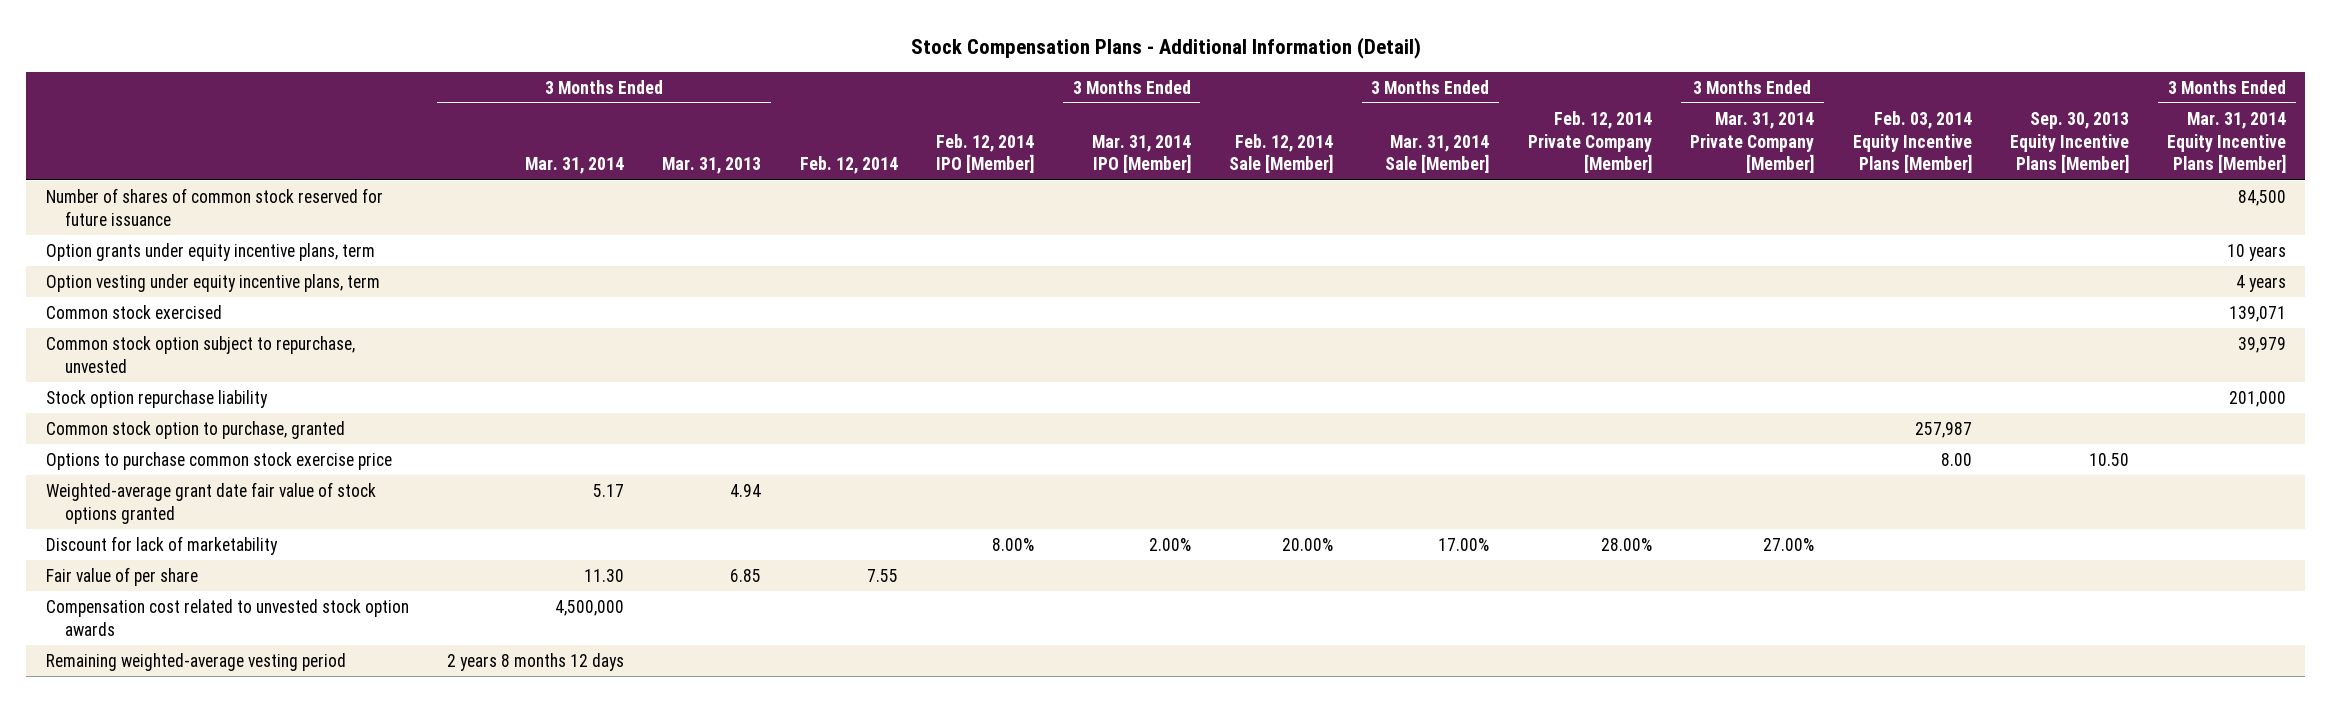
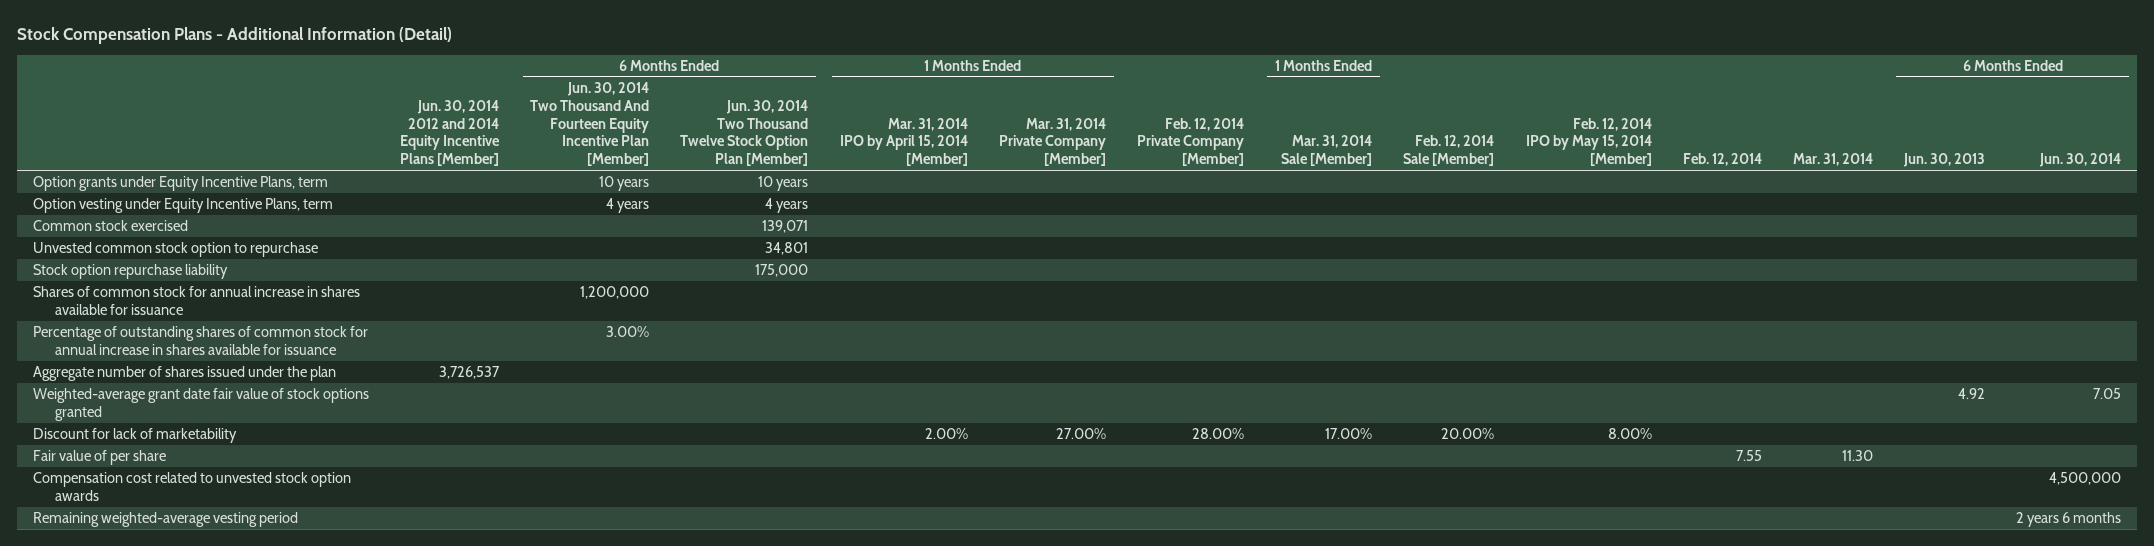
- | 3 Months Ended Mar. 31, 2014 | 3 Months Ended Mar. 31, 2013 | Feb. 12, 2014 | Feb. 12, 2014 IPO [Member] | 3 Months Ended Mar. 31, 2014 IPO [Member] | Feb. 12, 2014 Sale [Member] | 3 Months Ended Mar. 31, 2014 Sale [Member] | Feb. 12, 2014 Private Company [Member] | 3 Months Ended Mar. 31, 2014 Private Company [Member] | Feb. 03, 2014 Equity Incentive Plans [Member] | Sep. 30, 2013 Equity Incentive Plans [Member] | 3 Months Ended Mar. 31, 2014 Equity Incentive Plans [Member]
+ | Jun. 30, 2014 2012 and 2014 Equity Incentive Plans [Member] | 6 Months Ended Jun. 30, 2014 Two Thousand And Fourteen Equity Incentive Plan [Member] | 6 Months Ended Jun. 30, 2014 Two Thousand Twelve Stock Option Plan [Member] | 1 Months Ended Mar. 31, 2014 IPO by April 15, 2014 [Member] | 1 Months Ended Mar. 31, 2014 Private Company [Member] | Feb. 12, 2014 Private Company [Member] | 1 Months Ended Mar. 31, 2014 Sale [Member] | Feb. 12, 2014 Sale [Member] | Feb. 12, 2014 IPO by May 15, 2014 [Member] | Feb. 12, 2014 | Mar. 31, 2014 | 6 Months Ended Jun. 30, 2013 | 6 Months Ended Jun. 30, 2014
- Number of shares of common stock reserved for future issuance | | | | | | | | | | | | 84,500
- Option grants under equity incentive plans, term | | | | | | | | | | | | 10 years
- Option vesting under equity incentive plans, term | | | | | | | | | | | | 4 years
+ Option grants under Equity Incentive Plans, term | | 10 years | 10 years | | | | | | | | | |
+ Option vesting under Equity Incentive Plans, term | | 4 years | 4 years | | | | | | | | | |
- Common stock option subject to repurchase, unvested | | | | | | | | | | | | 39,979
+ Unvested common stock option to repurchase | | | 34,801 | | | | | | | | | |
- Common stock option to purchase, granted | | | | | | | | | | 257,987 | |
- Options to purchase common stock exercise price | | | | | | | | | | 8.00 | 10.50 |
+ Shares of common stock for annual increase in shares available for issuance | | 1,200,000 | | | | | | | | | | |
+ Percentage of outstanding shares of common stock for annual increase in shares available for issuance | | 3.00% | | | | | | | | | | |
+ Aggregate number of shares issued under the plan | 3,726,537 | | | | | | | | | | | |

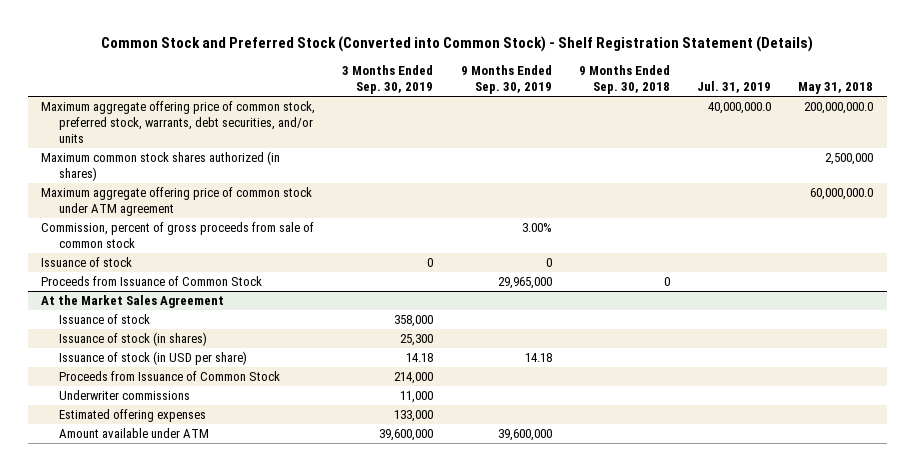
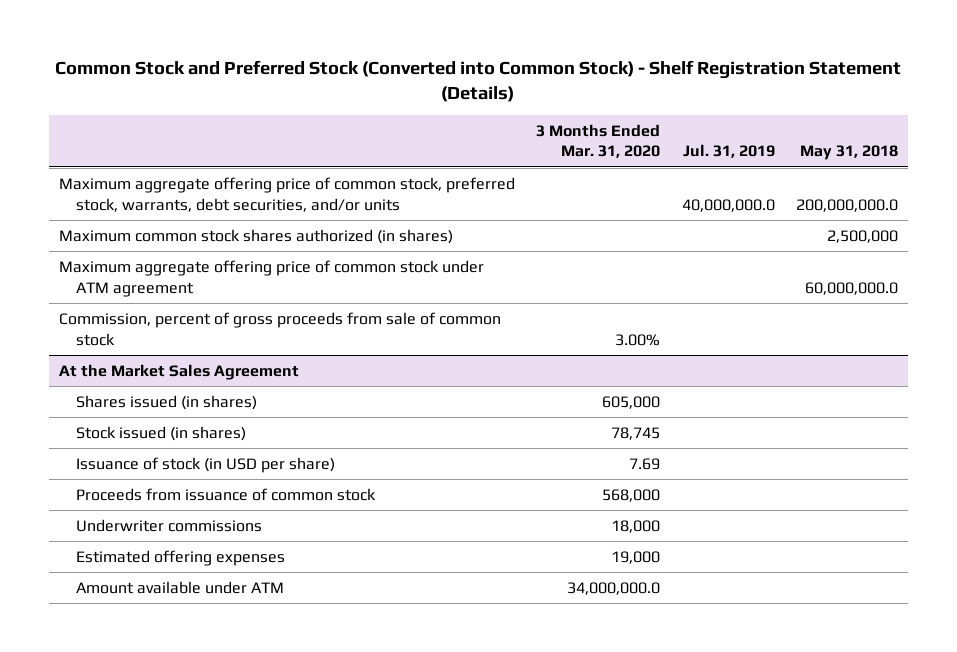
- | 3 Months Ended Sep. 30, 2019 | 9 Months Ended Sep. 30, 2019 | 9 Months Ended Sep. 30, 2018 | Jul. 31, 2019 | May 31, 2018
+ | 3 Months Ended Mar. 31, 2020 | Jul. 31, 2019 | May 31, 2018
- Issuance of stock | 0 | 0 | | |
- Proceeds from Issuance of Common Stock | | 29,965,000 | 0 | |
@ At the Market Sales Agreement
- Issuance of stock | 358,000 | | | |
- Issuance of stock (in shares) | 25,300 | | | |
+ Shares issued (in shares) | 605,000 | |
+ Stock issued (in shares) | 78,745 | |
- Proceeds from Issuance of Common Stock | 214,000 | | | |
+ Proceeds from issuance of common stock | 568,000 | |

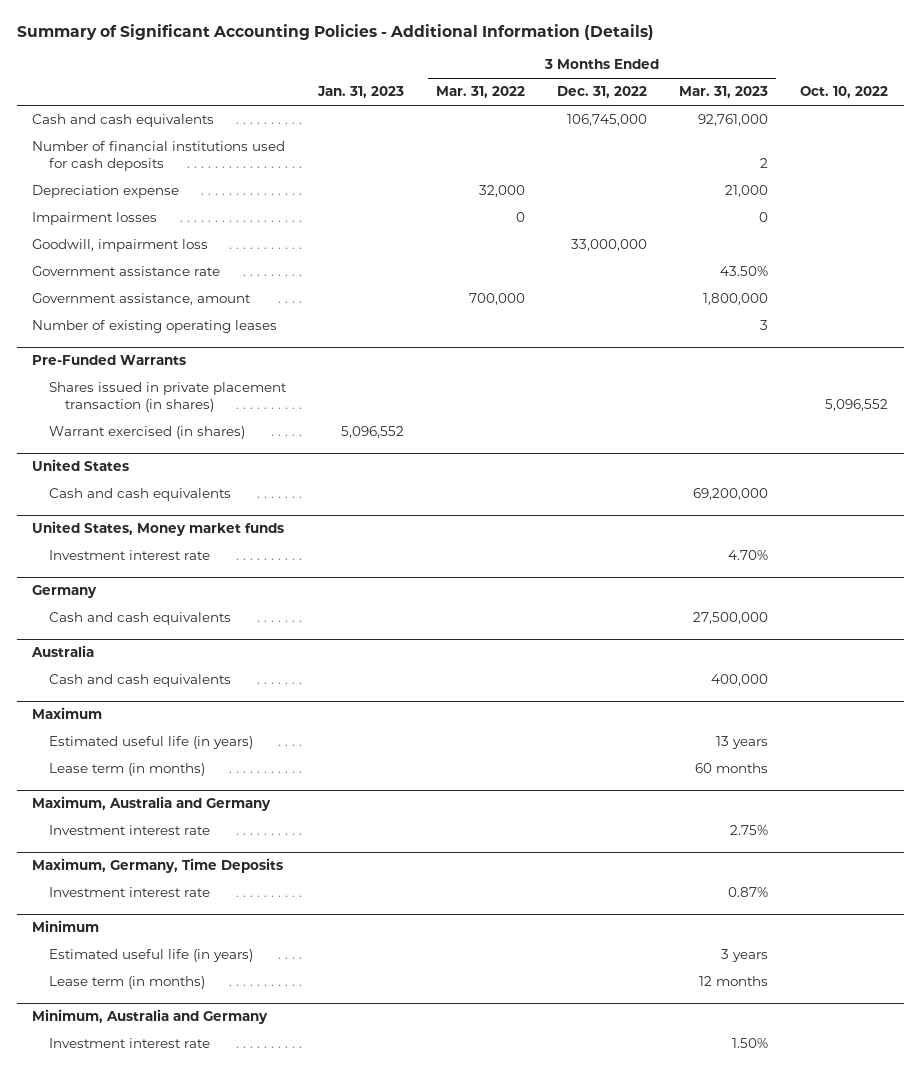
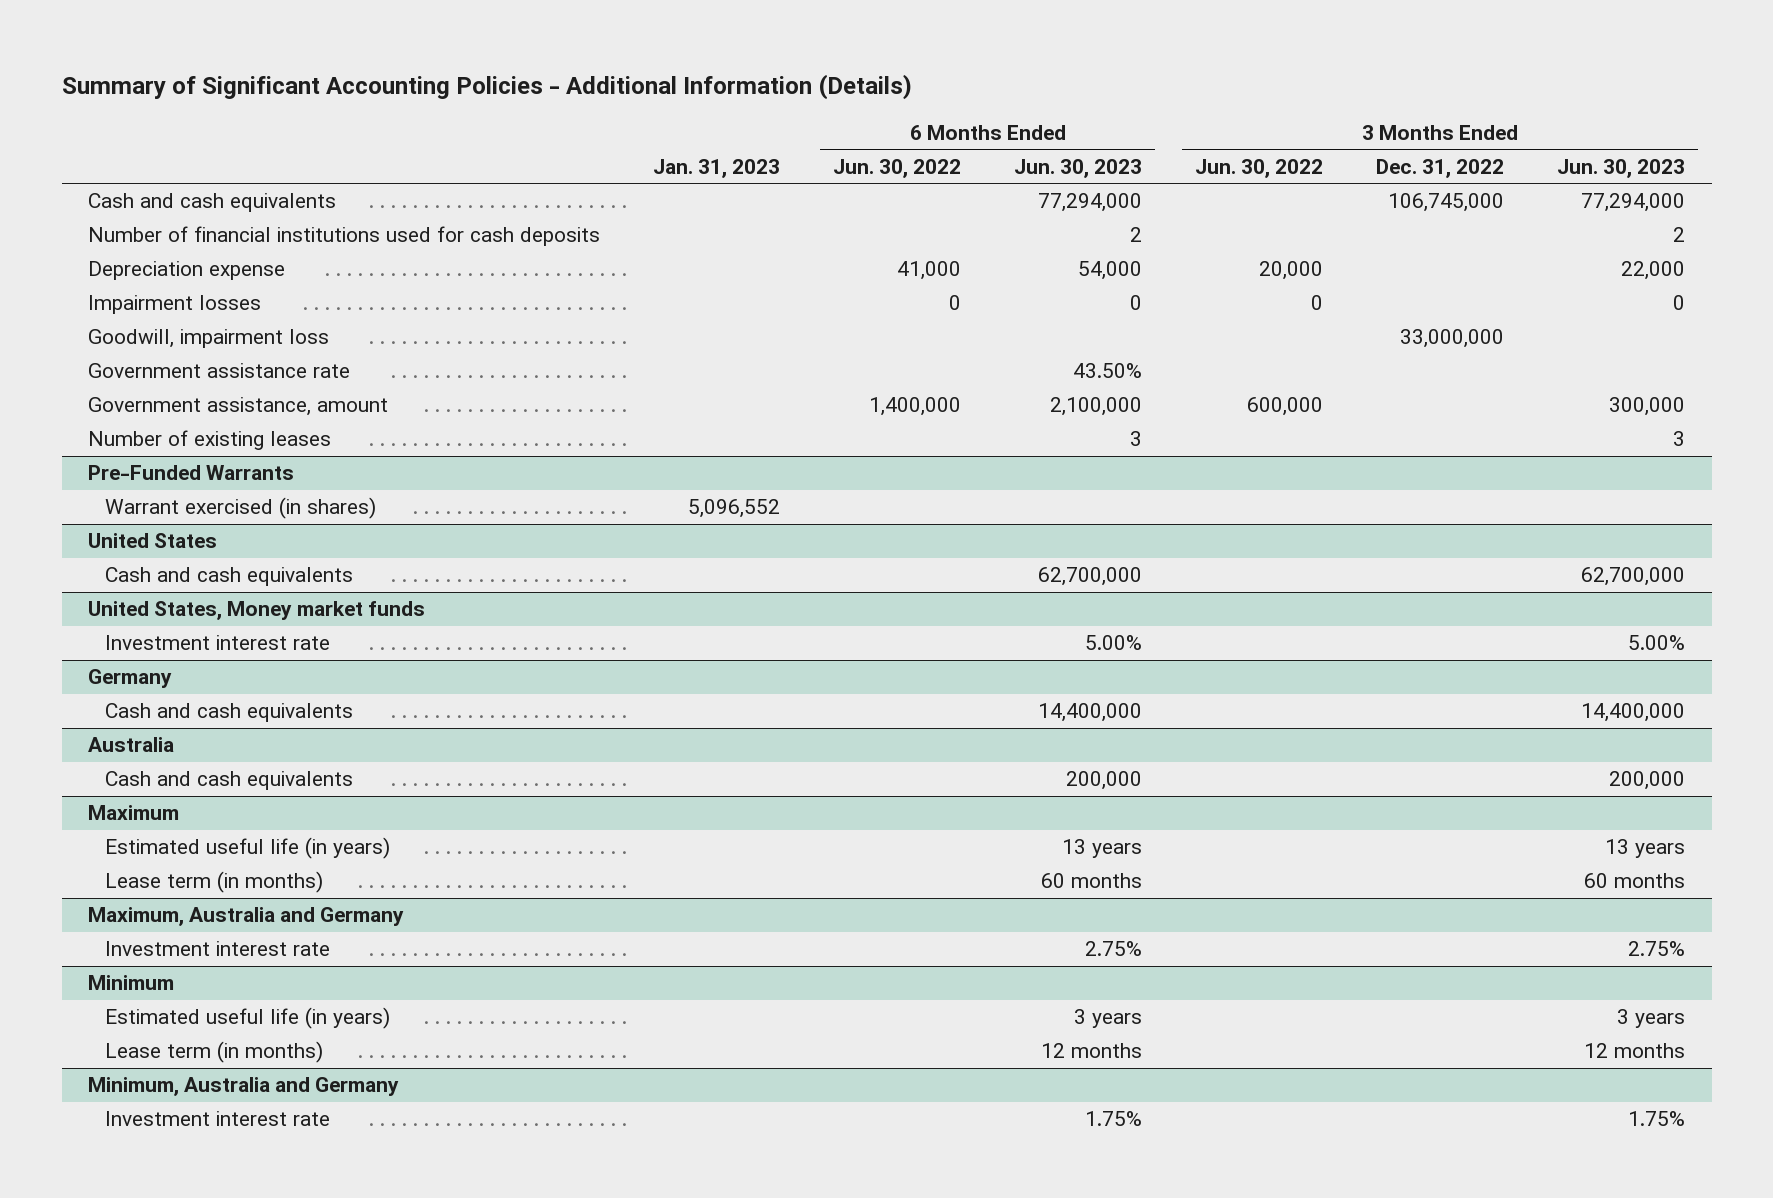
- | Jan. 31, 2023 | 3 Months Ended Mar. 31, 2022 | 3 Months Ended Dec. 31, 2022 | 3 Months Ended Mar. 31, 2023 | Oct. 10, 2022
+ | Jan. 31, 2023 | 6 Months Ended Jun. 30, 2022 | 6 Months Ended Jun. 30, 2023 | 3 Months Ended Jun. 30, 2022 | 3 Months Ended Dec. 31, 2022 | 3 Months Ended Jun. 30, 2023
- Number of existing operating leases | | | | 3 |
+ Number of existing leases | | | 3 | | | 3
@ Pre-Funded Warrants
- Shares issued in private placement transaction (in shares) | | | | | 5,096,552
- Maximum, Germany, Time Deposits
- Investment interest rate | | | | 0.87% |

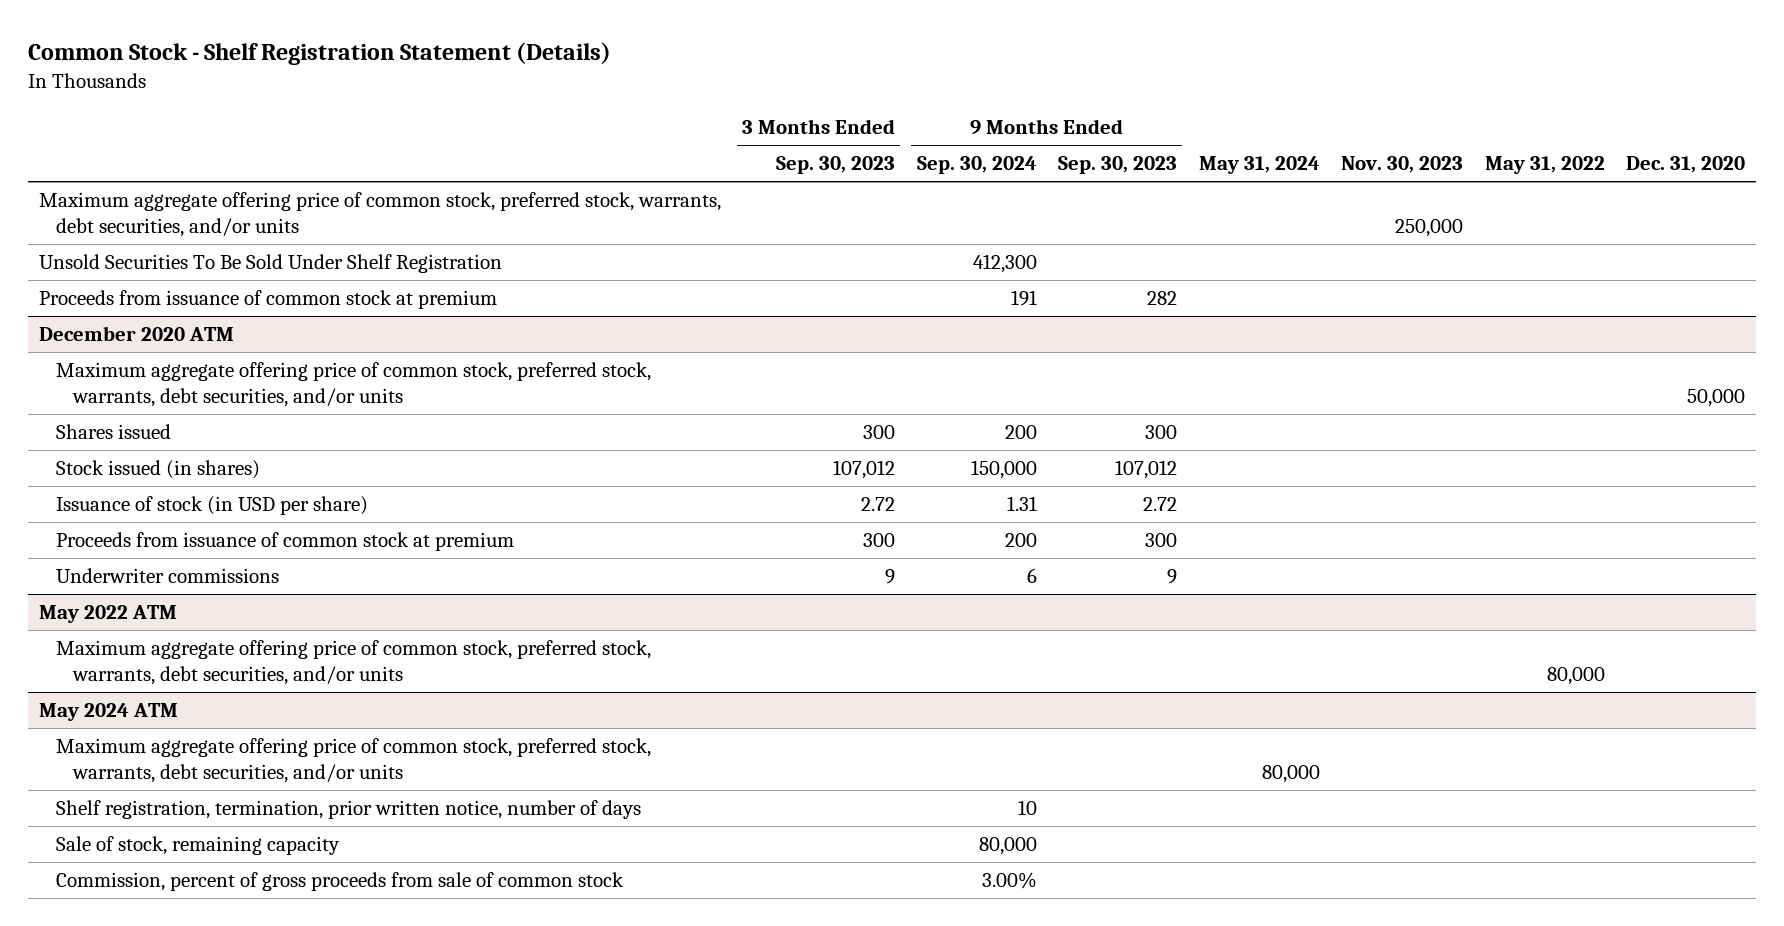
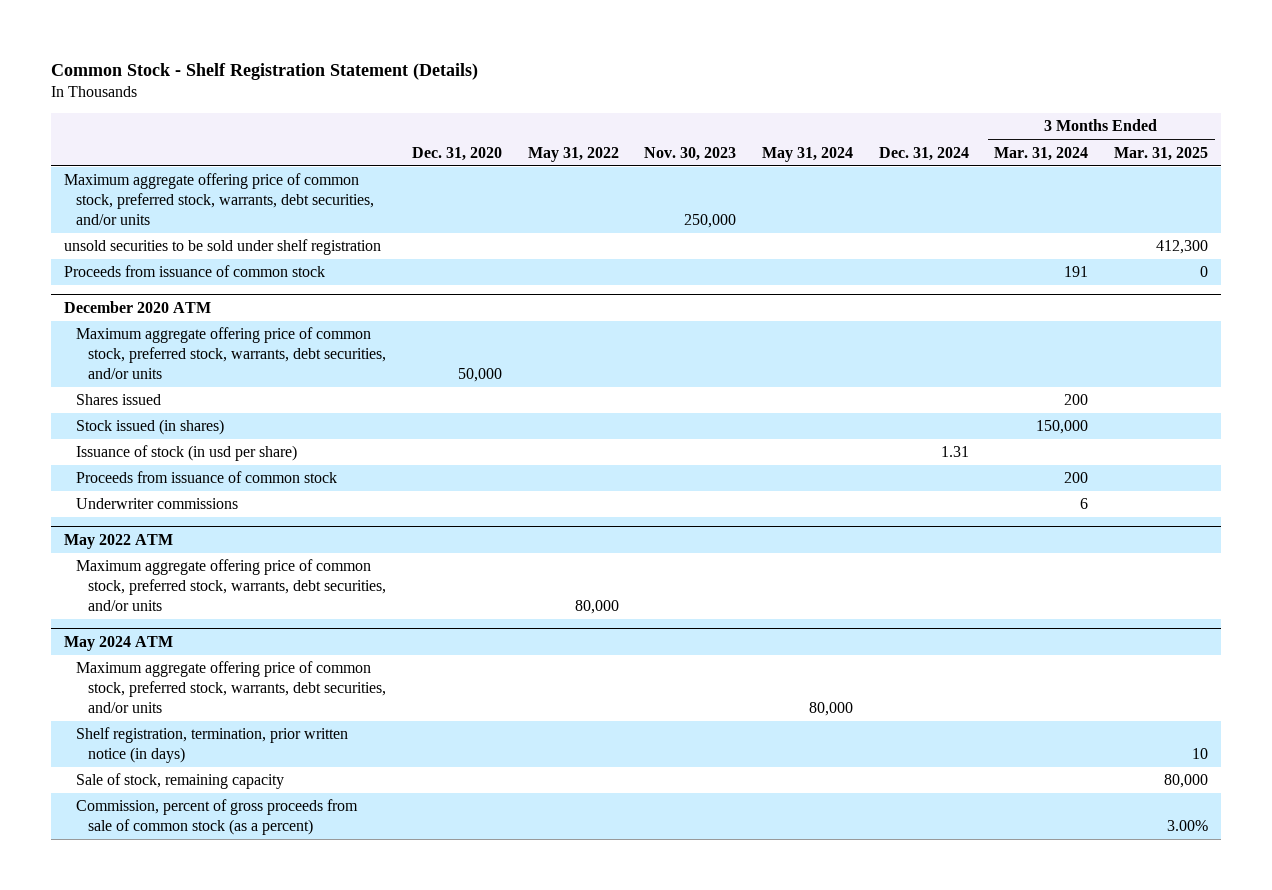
- | 3 Months Ended Sep. 30, 2023 | 9 Months Ended Sep. 30, 2024 | 9 Months Ended Sep. 30, 2023 | May 31, 2024 | Nov. 30, 2023 | May 31, 2022 | Dec. 31, 2020
+ | Dec. 31, 2020 | May 31, 2022 | Nov. 30, 2023 | May 31, 2024 | Dec. 31, 2024 | 3 Months Ended Mar. 31, 2024 | 3 Months Ended Mar. 31, 2025
- Unsold Securities To Be Sold Under Shelf Registration | | 412,300 | | | | |
- Proceeds from issuance of common stock at premium | | 191 | 282 | | | |
+ unsold securities to be sold under shelf registration | | | | | | | 412,300
+ Proceeds from issuance of common stock | | | | | | 191 | 0
@ December 2020 ATM
- Issuance of stock (in USD per share) | 2.72 | 1.31 | 2.72 | | | |
- Proceeds from issuance of common stock at premium | 300 | 200 | 300 | | | |
+ Issuance of stock (in usd per share) | | | | | 1.31 | |
+ Proceeds from issuance of common stock | | | | | | 200 |
@ May 2024 ATM
- Shelf registration, termination, prior written notice, number of days | | 10 | | | | |
+ Shelf registration, termination, prior written notice (in days) | | | | | | | 10
- Commission, percent of gross proceeds from sale of common stock | | 3.00% | | | | |
+ Commission, percent of gross proceeds from sale of common stock (as a percent) | | | | | | | 3.00%

